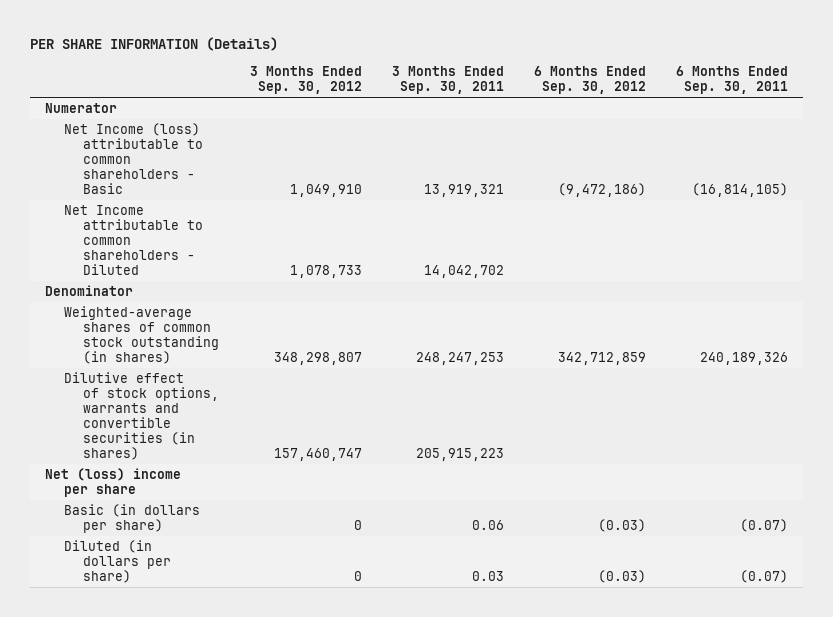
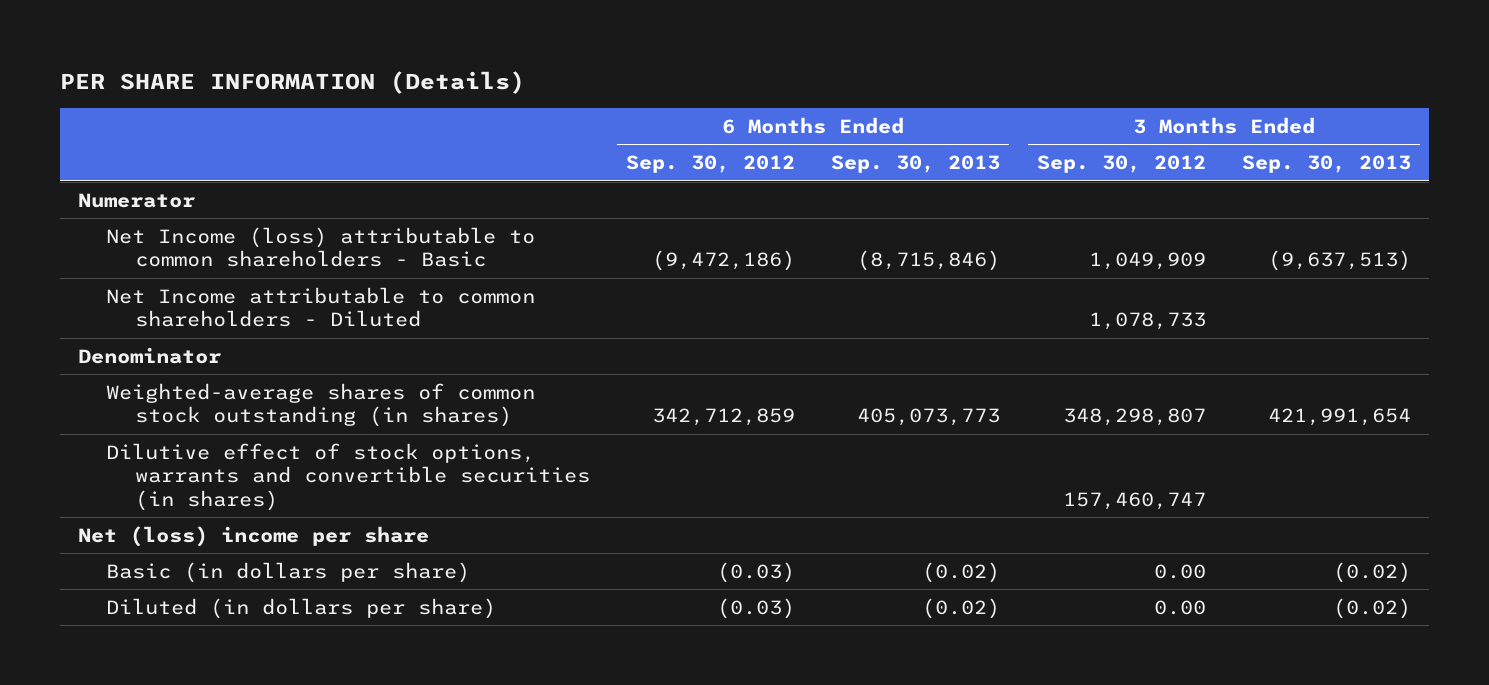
- | 3 Months Ended Sep. 30, 2012 | 3 Months Ended Sep. 30, 2011 | 6 Months Ended Sep. 30, 2012 | 6 Months Ended Sep. 30, 2011
+ | 6 Months Ended Sep. 30, 2012 | 6 Months Ended Sep. 30, 2013 | 3 Months Ended Sep. 30, 2012 | 3 Months Ended Sep. 30, 2013
- Net Income (loss) attributable to common shareholders - Basic | 1,049,910 | 13,919,321 | (9,472,186) | (16,814,105)
+ Net Income (loss) attributable to common shareholders - Basic | (9,472,186) | (8,715,846) | 1,049,909 | (9,637,513)
- Basic (in dollars per share) | 0 | 0.06 | (0.03) | (0.07)
- Diluted (in dollars per share) | 0 | 0.03 | (0.03) | (0.07)
+ Basic (in dollars per share) | (0.03) | (0.02) | 0.00 | (0.02)
+ Diluted (in dollars per share) | (0.03) | (0.02) | 0.00 | (0.02)

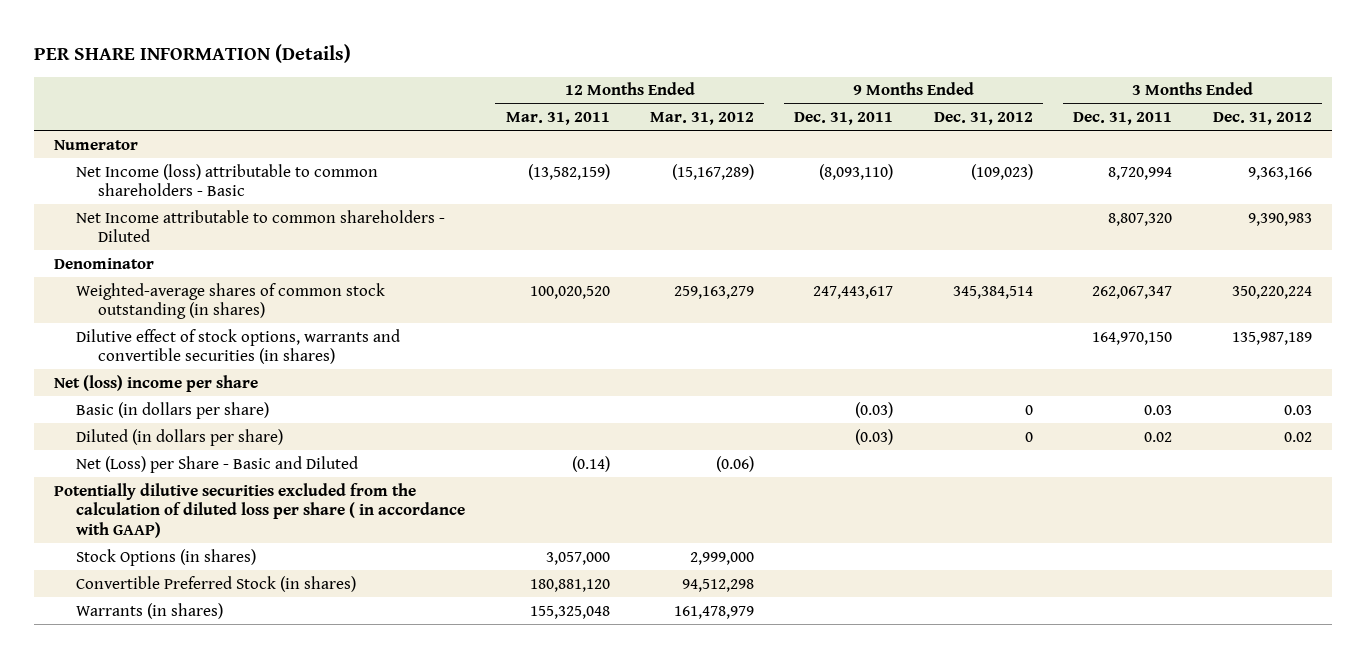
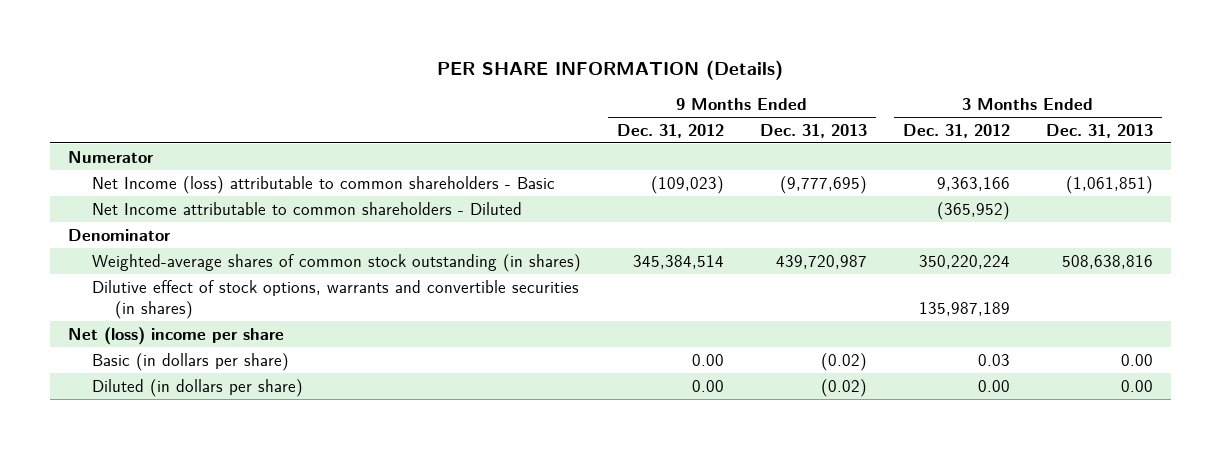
- | 12 Months Ended Mar. 31, 2011 | 12 Months Ended Mar. 31, 2012 | 9 Months Ended Dec. 31, 2011 | 9 Months Ended Dec. 31, 2012 | 3 Months Ended Dec. 31, 2011 | 3 Months Ended Dec. 31, 2012
+ | 9 Months Ended Dec. 31, 2012 | 9 Months Ended Dec. 31, 2013 | 3 Months Ended Dec. 31, 2012 | 3 Months Ended Dec. 31, 2013
- Net Income attributable to common shareholders - Diluted | | | | | 8,807,320 | 9,390,983
+ Net Income attributable to common shareholders - Diluted | | | (365,952) |
- Basic (in dollars per share) | | | (0.03) | 0 | 0.03 | 0.03
- Diluted (in dollars per share) | | | (0.03) | 0 | 0.02 | 0.02
- Net (Loss) per Share - Basic and Diluted | (0.14) | (0.06) | | | |
- Potentially dilutive securities excluded from the calculation of diluted loss per share ( in accordance with GAAP)
- Stock Options (in shares) | 3,057,000 | 2,999,000 | | | |
- Convertible Preferred Stock (in shares) | 180,881,120 | 94,512,298 | | | |
- Warrants (in shares) | 155,325,048 | 161,478,979 | | | |
+ Basic (in dollars per share) | 0.00 | (0.02) | 0.03 | 0.00
+ Diluted (in dollars per share) | 0.00 | (0.02) | 0.00 | 0.00

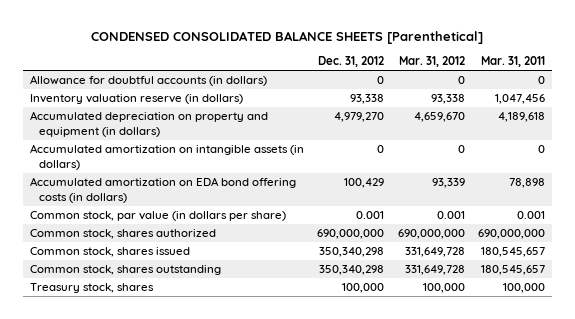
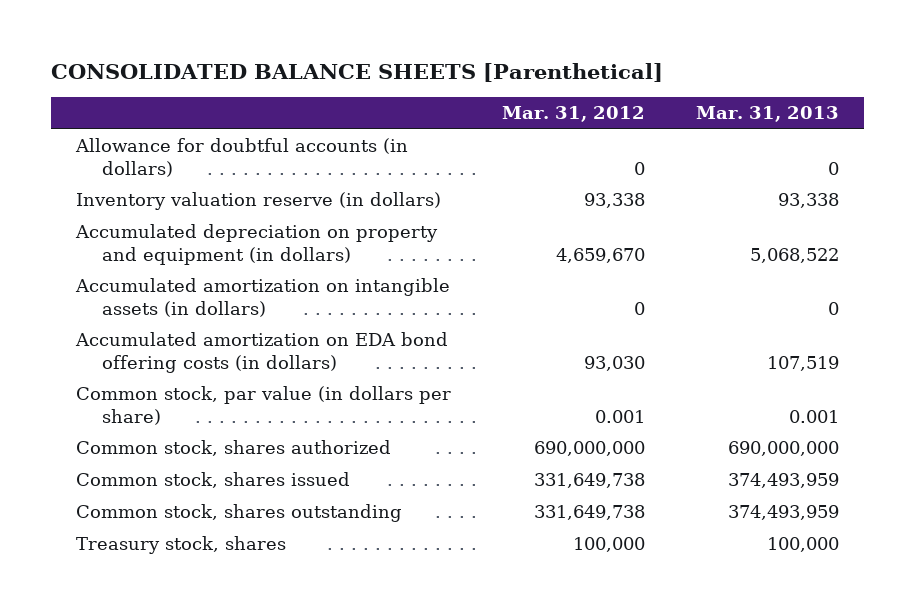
- CONDENSED CONSOLIDATED BALANCE SHEETS [Parenthetical]
+ CONSOLIDATED BALANCE SHEETS [Parenthetical]
- | Dec. 31, 2012 | Mar. 31, 2012 | Mar. 31, 2011
+ | Mar. 31, 2012 | Mar. 31, 2013
- Accumulated amortization on EDA bond offering costs (in dollars) | 100,429 | 93,339 | 78,898
+ Accumulated amortization on EDA bond offering costs (in dollars) | 93,030 | 107,519
- Common stock, shares issued | 350,340,298 | 331,649,728 | 180,545,657
- Common stock, shares outstanding | 350,340,298 | 331,649,728 | 180,545,657
+ Common stock, shares issued | 331,649,738 | 374,493,959
+ Common stock, shares outstanding | 331,649,738 | 374,493,959

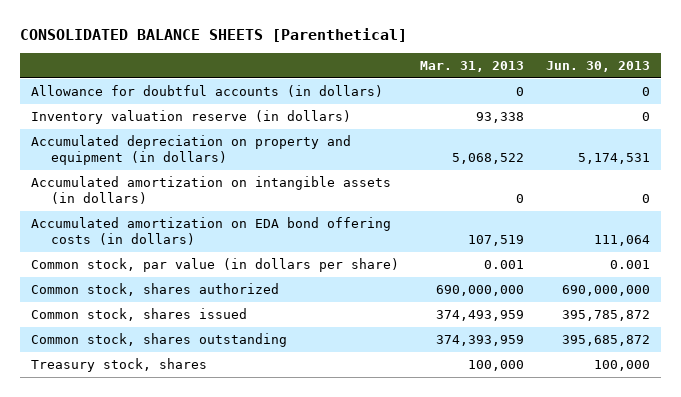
- | Mar. 31, 2012 | Mar. 31, 2013
+ | Mar. 31, 2013 | Jun. 30, 2013
- Common stock, shares outstanding | 331,649,738 | 374,493,959
+ Common stock, shares outstanding | 374,393,959 | 395,685,872

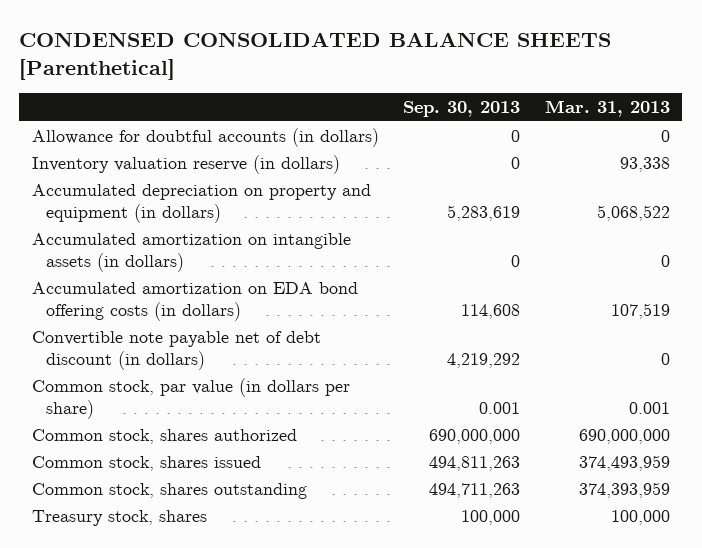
- CONSOLIDATED BALANCE SHEETS [Parenthetical]
+ CONDENSED CONSOLIDATED BALANCE SHEETS [Parenthetical]
- | Mar. 31, 2013 | Jun. 30, 2013
+ | Sep. 30, 2013 | Mar. 31, 2013
+ Convertible note payable net of debt discount (in dollars) | 4,219,292 | 0

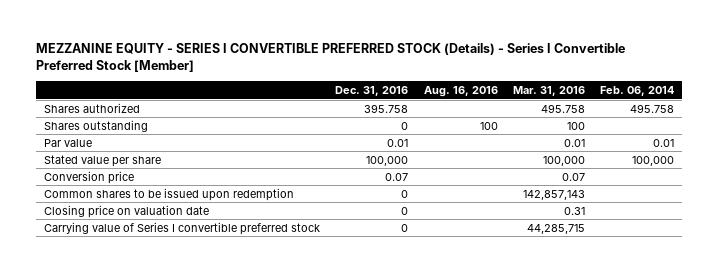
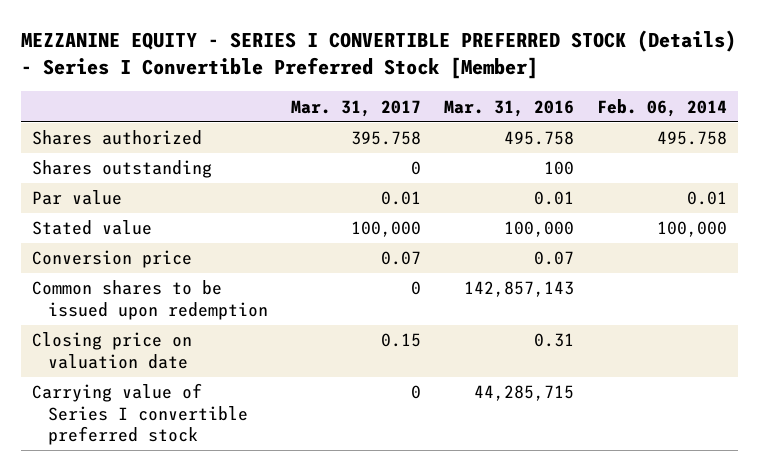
- | Dec. 31, 2016 | Aug. 16, 2016 | Mar. 31, 2016 | Feb. 06, 2014
+ | Mar. 31, 2017 | Mar. 31, 2016 | Feb. 06, 2014
- Stated value per share | 100,000 | | 100,000 | 100,000
+ Stated value | 100,000 | 100,000 | 100,000

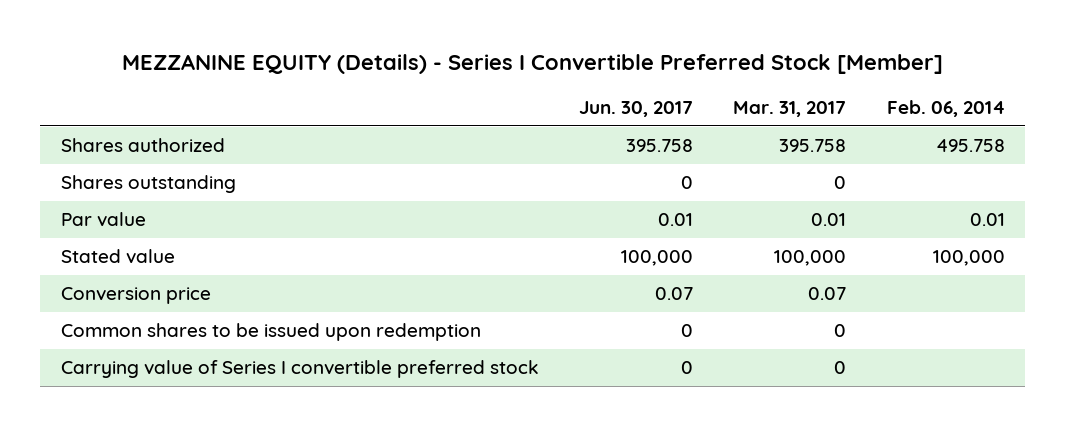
- MEZZANINE EQUITY - SERIES I CONVERTIBLE PREFERRED STOCK (Details) - Series I Convertible Preferred Stock [Member]
+ MEZZANINE EQUITY (Details) - Series I Convertible Preferred Stock [Member]
- | Mar. 31, 2017 | Mar. 31, 2016 | Feb. 06, 2014
+ | Jun. 30, 2017 | Mar. 31, 2017 | Feb. 06, 2014
- Closing price on valuation date | 0.15 | 0.31 |

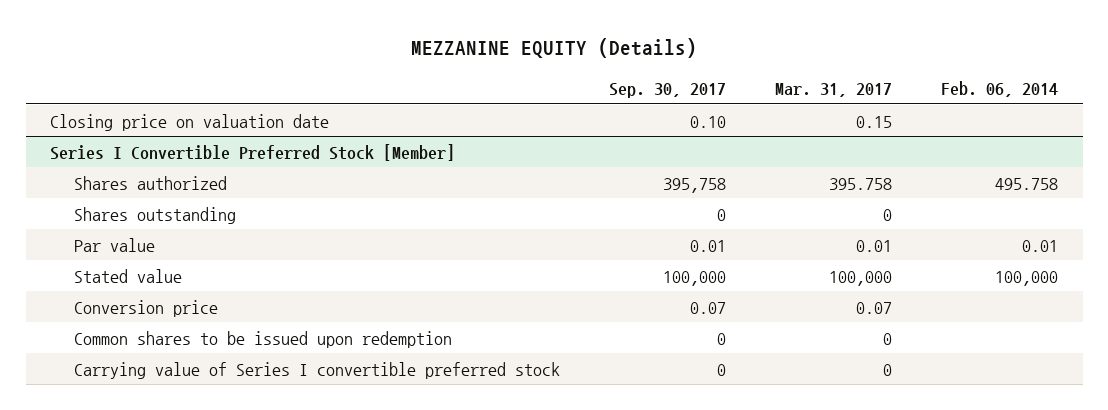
- MEZZANINE EQUITY (Details) - Series I Convertible Preferred Stock [Member]
+ MEZZANINE EQUITY (Details)
- | Jun. 30, 2017 | Mar. 31, 2017 | Feb. 06, 2014
+ | Sep. 30, 2017 | Mar. 31, 2017 | Feb. 06, 2014
+ Closing price on valuation date | 0.10 | 0.15 |
+ Series I Convertible Preferred Stock [Member]

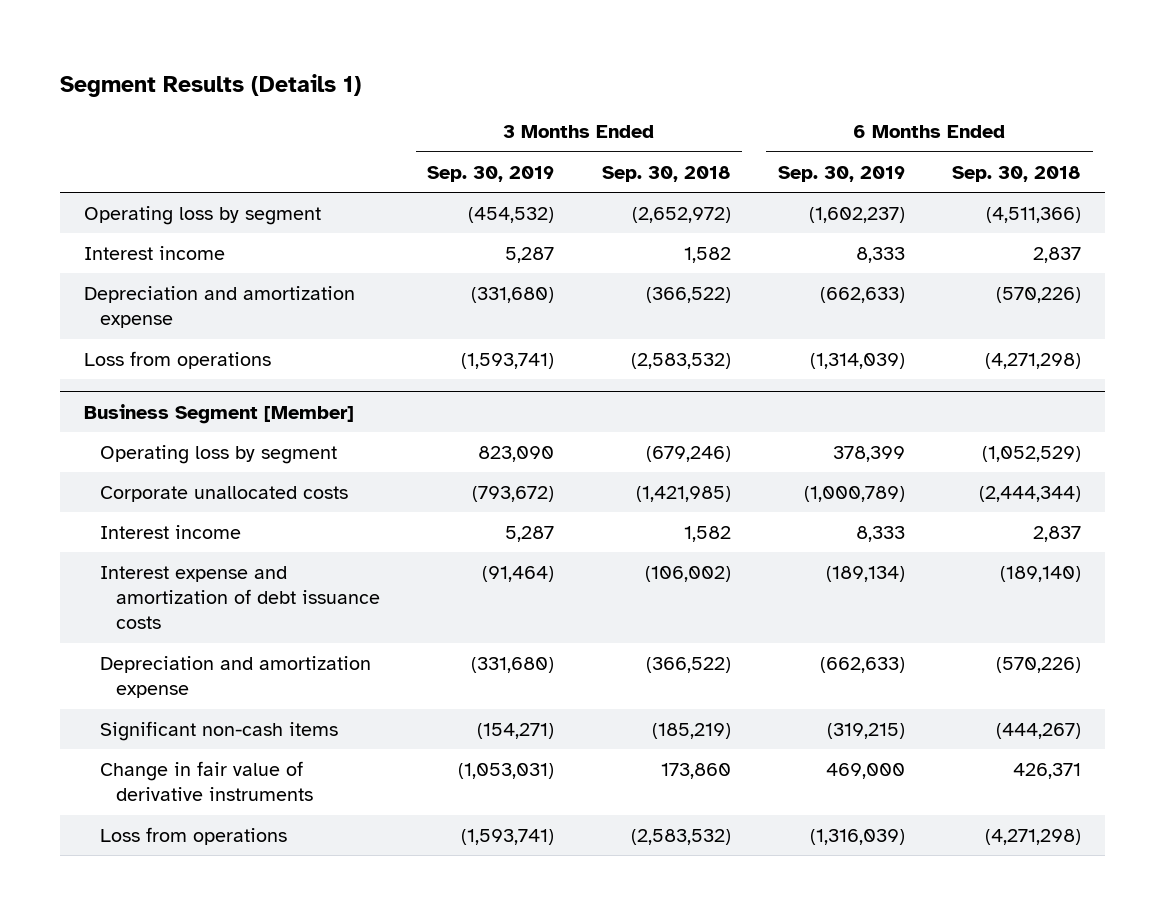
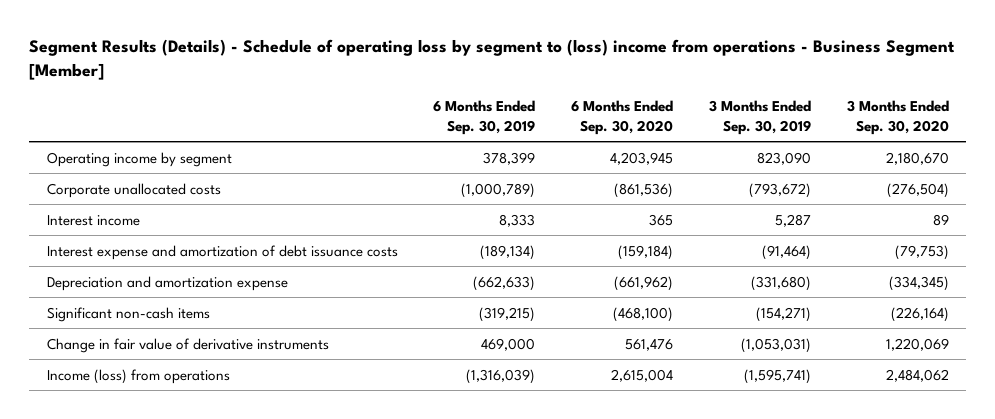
- Segment Results (Details 1)
+ Segment Results (Details) - Schedule of operating loss by segment to (loss) income from operations - Business Segment [Member]
- | 3 Months Ended Sep. 30, 2019 | 3 Months Ended Sep. 30, 2018 | 6 Months Ended Sep. 30, 2019 | 6 Months Ended Sep. 30, 2018
+ | 6 Months Ended Sep. 30, 2019 | 6 Months Ended Sep. 30, 2020 | 3 Months Ended Sep. 30, 2019 | 3 Months Ended Sep. 30, 2020
- Operating loss by segment | (454,532) | (2,652,972) | (1,602,237) | (4,511,366)
- Interest income | 5,287 | 1,582 | 8,333 | 2,837
- Depreciation and amortization expense | (331,680) | (366,522) | (662,633) | (570,226)
- Loss from operations | (1,593,741) | (2,583,532) | (1,314,039) | (4,271,298)
- Business Segment [Member]
- Operating loss by segment | 823,090 | (679,246) | 378,399 | (1,052,529)
+ Operating income by segment | 378,399 | 4,203,945 | 823,090 | 2,180,670
- Loss from operations | (1,593,741) | (2,583,532) | (1,316,039) | (4,271,298)
+ Income (loss) from operations | (1,316,039) | 2,615,004 | (1,595,741) | 2,484,062

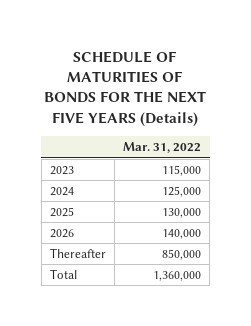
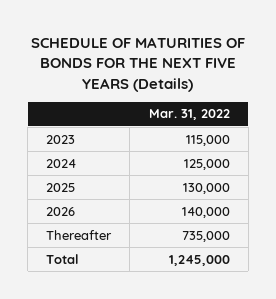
- Thereafter | 850,000
- Total | 1,360,000
+ Thereafter | 735,000
+ Total | 1,245,000

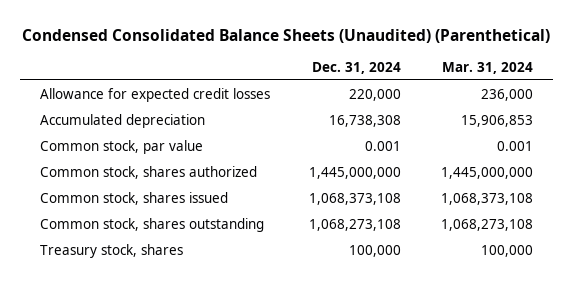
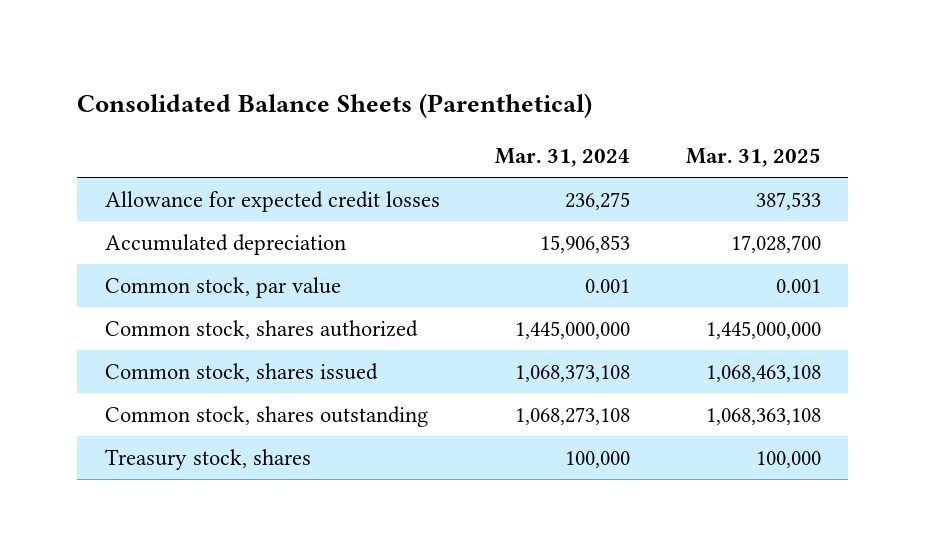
- Condensed Consolidated Balance Sheets (Unaudited) (Parenthetical)
+ Consolidated Balance Sheets (Parenthetical)
- | Dec. 31, 2024 | Mar. 31, 2024
+ | Mar. 31, 2024 | Mar. 31, 2025
- Allowance for expected credit losses | 220,000 | 236,000
+ Allowance for expected credit losses | 236,275 | 387,533

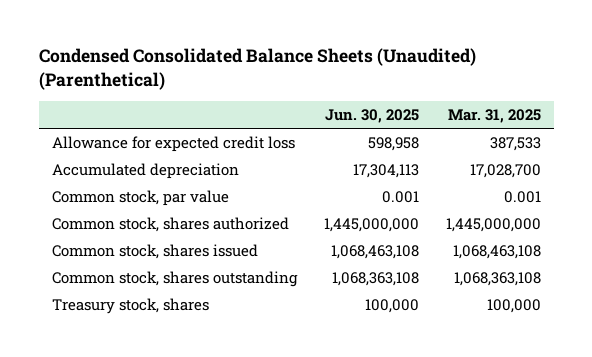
- Consolidated Balance Sheets (Parenthetical)
+ Condensed Consolidated Balance Sheets (Unaudited) (Parenthetical)
- | Mar. 31, 2024 | Mar. 31, 2025
+ | Jun. 30, 2025 | Mar. 31, 2025
- Allowance for expected credit losses | 236,275 | 387,533
+ Allowance for expected credit loss | 598,958 | 387,533

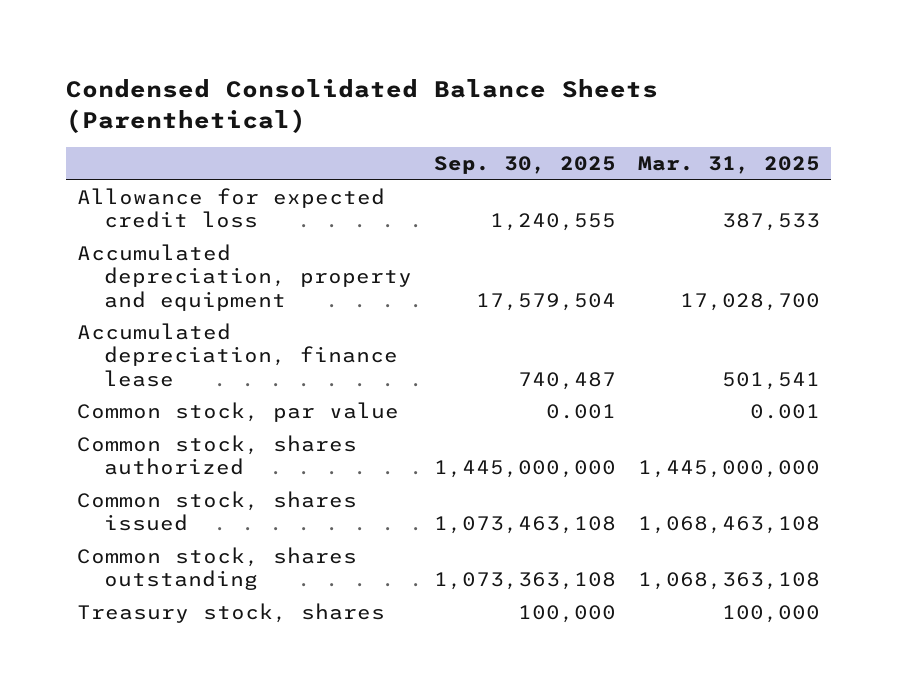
- Condensed Consolidated Balance Sheets (Unaudited) (Parenthetical)
+ Condensed Consolidated Balance Sheets (Parenthetical)
- | Jun. 30, 2025 | Mar. 31, 2025
+ | Sep. 30, 2025 | Mar. 31, 2025
- Accumulated depreciation | 17,304,113 | 17,028,700
+ Accumulated depreciation, property and equipment | 17,579,504 | 17,028,700
+ Accumulated depreciation, finance lease | 740,487 | 501,541

